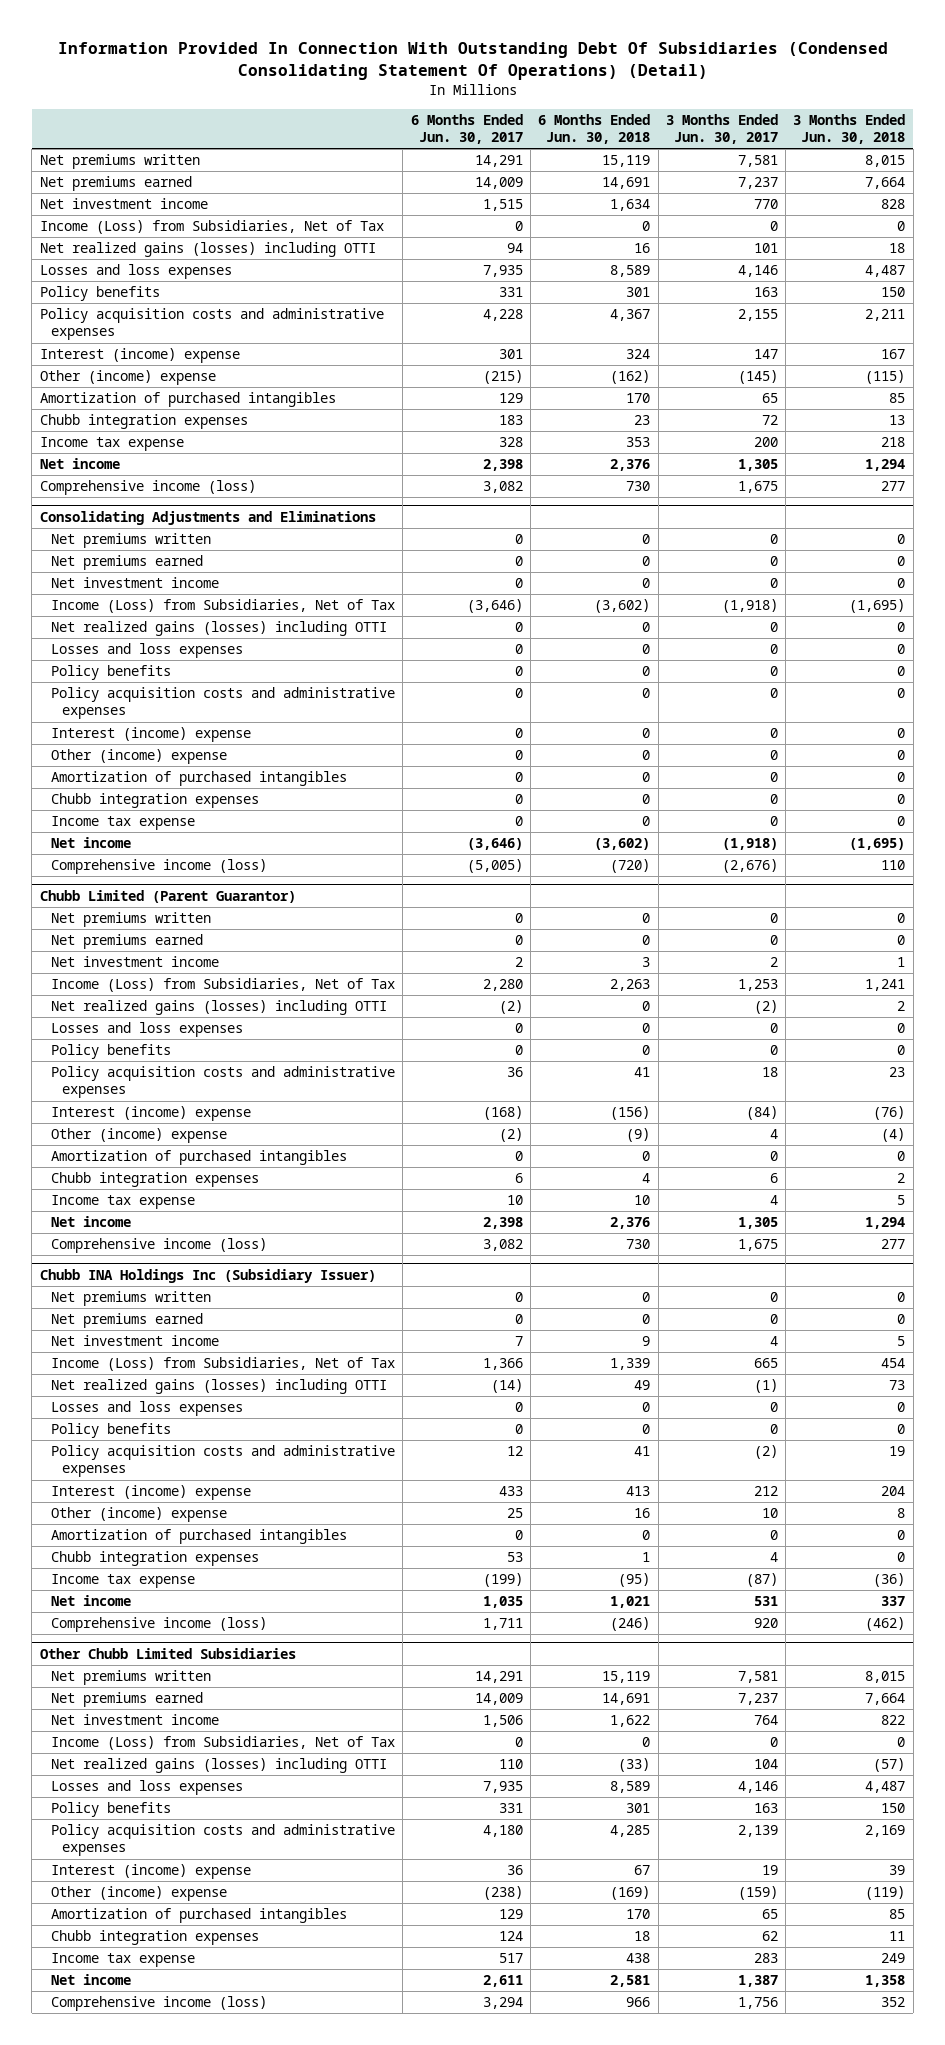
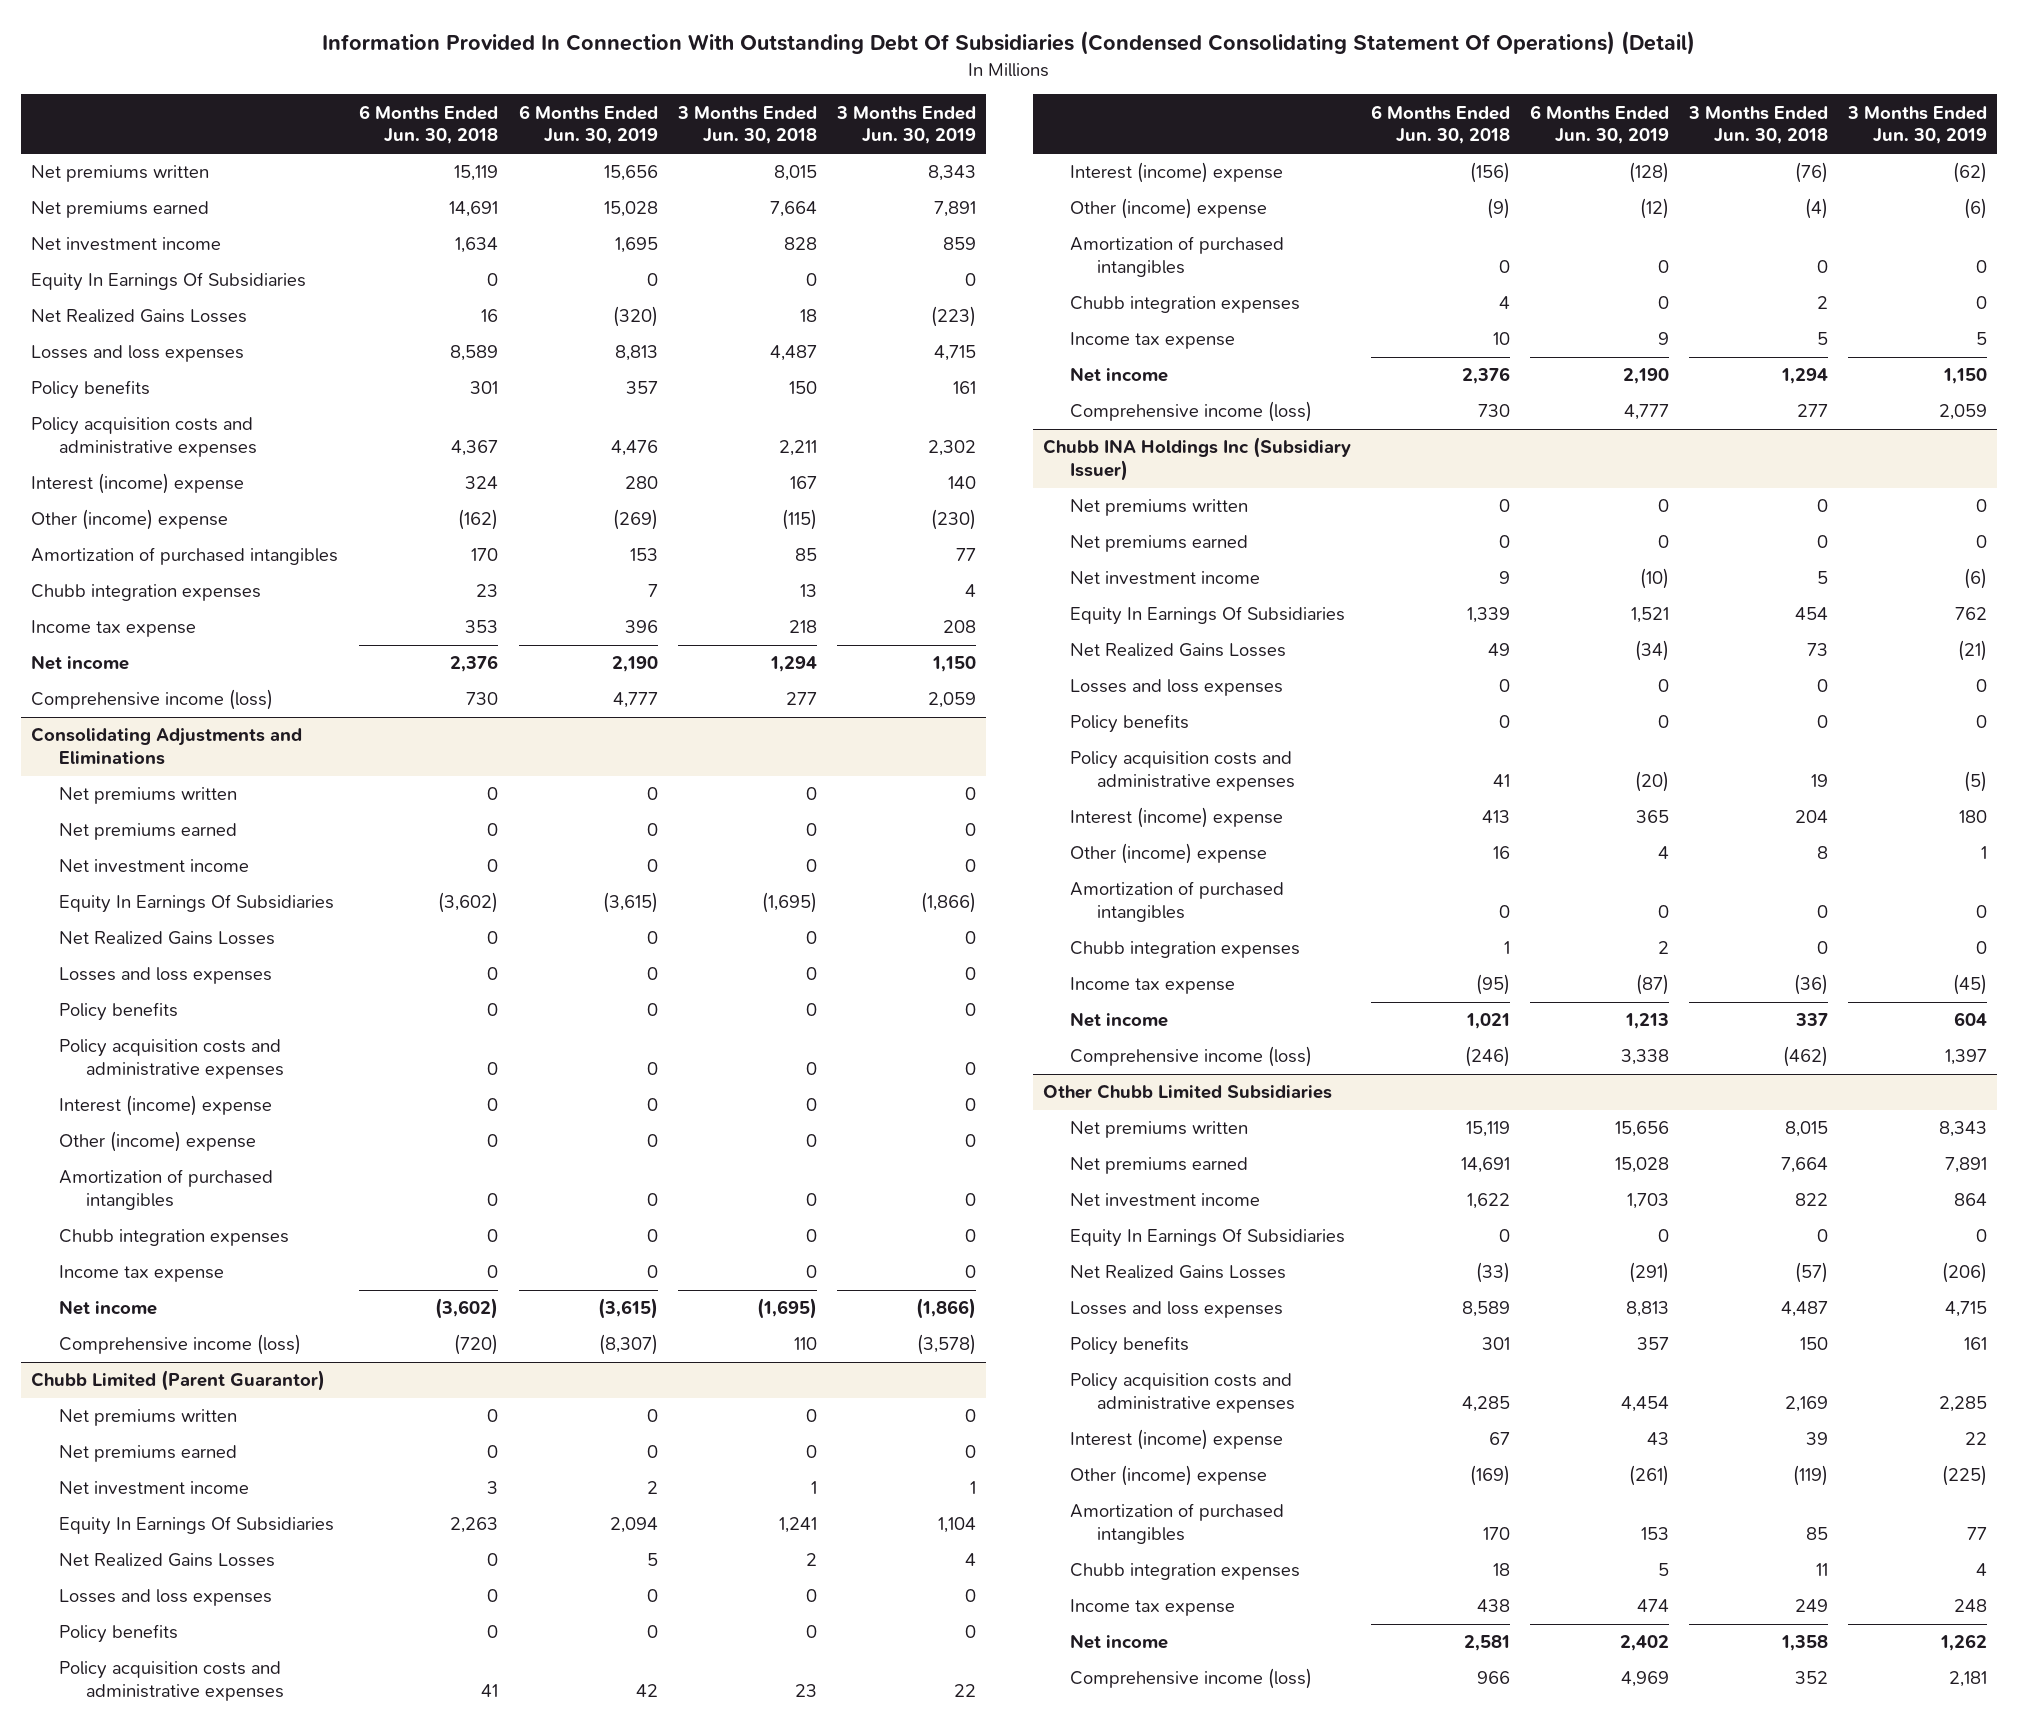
- | 6 Months Ended Jun. 30, 2017 | 6 Months Ended Jun. 30, 2018 | 3 Months Ended Jun. 30, 2017 | 3 Months Ended Jun. 30, 2018
+ | 6 Months Ended Jun. 30, 2018 | 6 Months Ended Jun. 30, 2019 | 3 Months Ended Jun. 30, 2018 | 3 Months Ended Jun. 30, 2019
- Income (Loss) from Subsidiaries, Net of Tax | 0 | 0 | 0 | 0
- Net realized gains (losses) including OTTI | 94 | 16 | 101 | 18
+ Equity In Earnings Of Subsidiaries | 0 | 0 | 0 | 0
+ Net Realized Gains Losses | 16 | (320) | 18 | (223)
@ Consolidating Adjustments and Eliminations
- Income (Loss) from Subsidiaries, Net of Tax | (3,646) | (3,602) | (1,918) | (1,695)
- Net realized gains (losses) including OTTI | 0 | 0 | 0 | 0
+ Equity In Earnings Of Subsidiaries | (3,602) | (3,615) | (1,695) | (1,866)
+ Net Realized Gains Losses | 0 | 0 | 0 | 0
@ Chubb Limited (Parent Guarantor)
- Income (Loss) from Subsidiaries, Net of Tax | 2,280 | 2,263 | 1,253 | 1,241
- Net realized gains (losses) including OTTI | (2) | 0 | (2) | 2
+ Equity In Earnings Of Subsidiaries | 2,263 | 2,094 | 1,241 | 1,104
+ Net Realized Gains Losses | 0 | 5 | 2 | 4
@ Chubb INA Holdings Inc (Subsidiary Issuer)
- Income (Loss) from Subsidiaries, Net of Tax | 1,366 | 1,339 | 665 | 454
- Net realized gains (losses) including OTTI | (14) | 49 | (1) | 73
+ Equity In Earnings Of Subsidiaries | 1,339 | 1,521 | 454 | 762
+ Net Realized Gains Losses | 49 | (34) | 73 | (21)
@ Other Chubb Limited Subsidiaries
- Income (Loss) from Subsidiaries, Net of Tax | 0 | 0 | 0 | 0
- Net realized gains (losses) including OTTI | 110 | (33) | 104 | (57)
+ Equity In Earnings Of Subsidiaries | 0 | 0 | 0 | 0
+ Net Realized Gains Losses | (33) | (291) | (57) | (206)

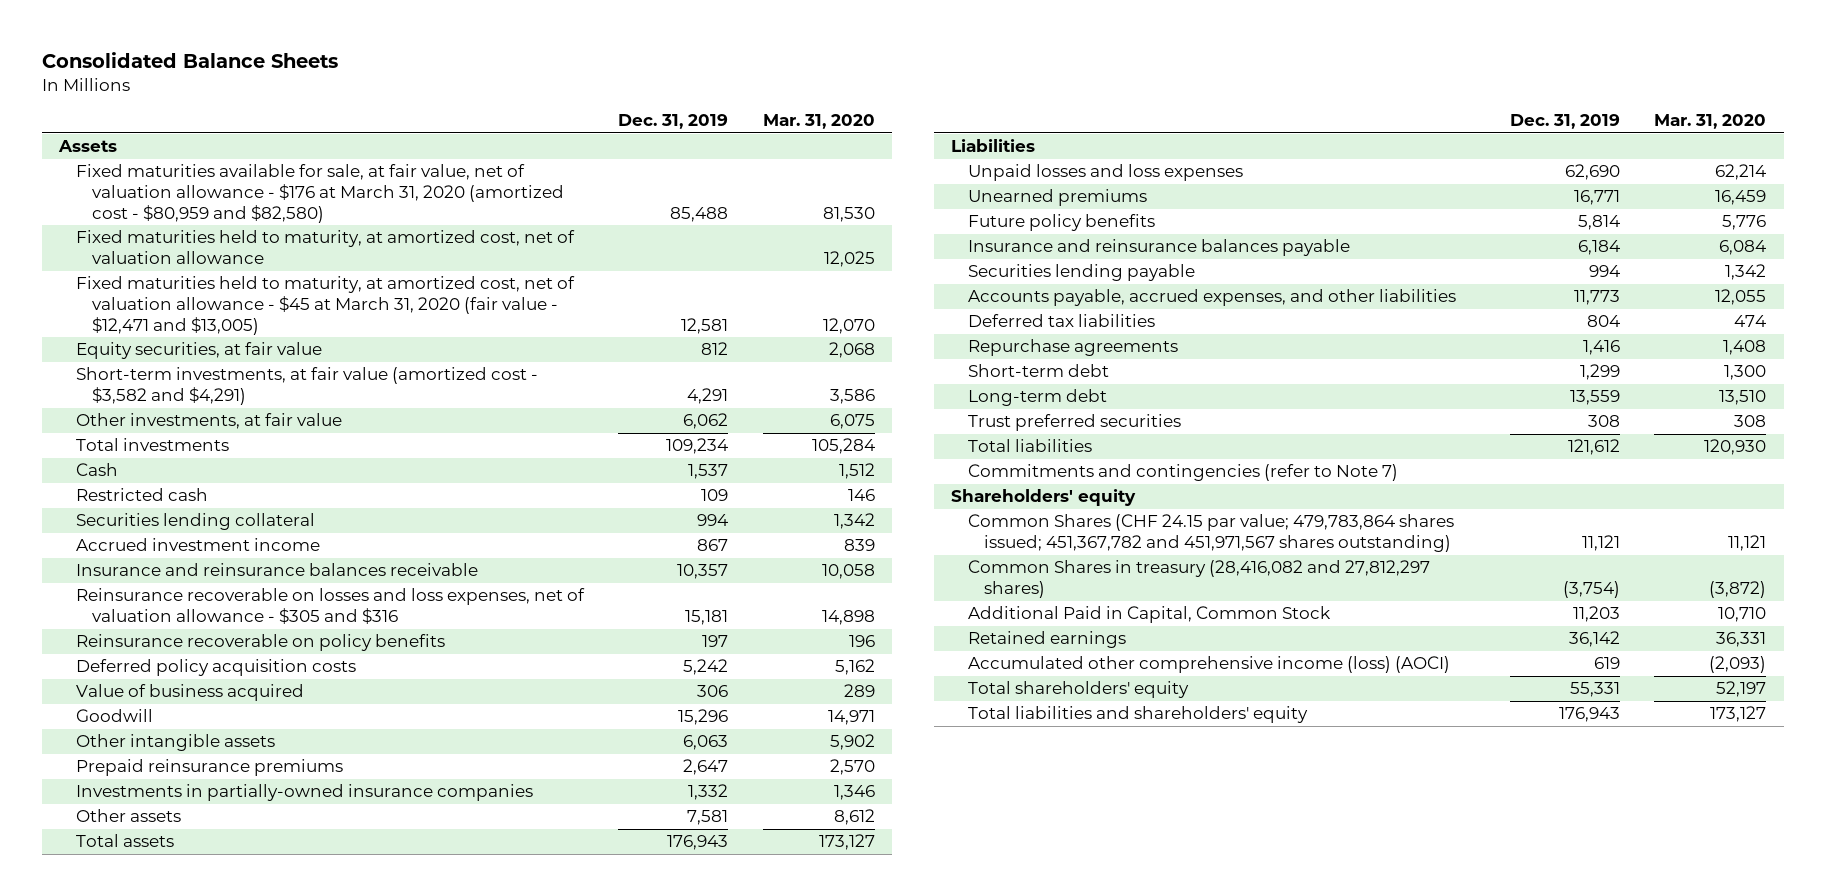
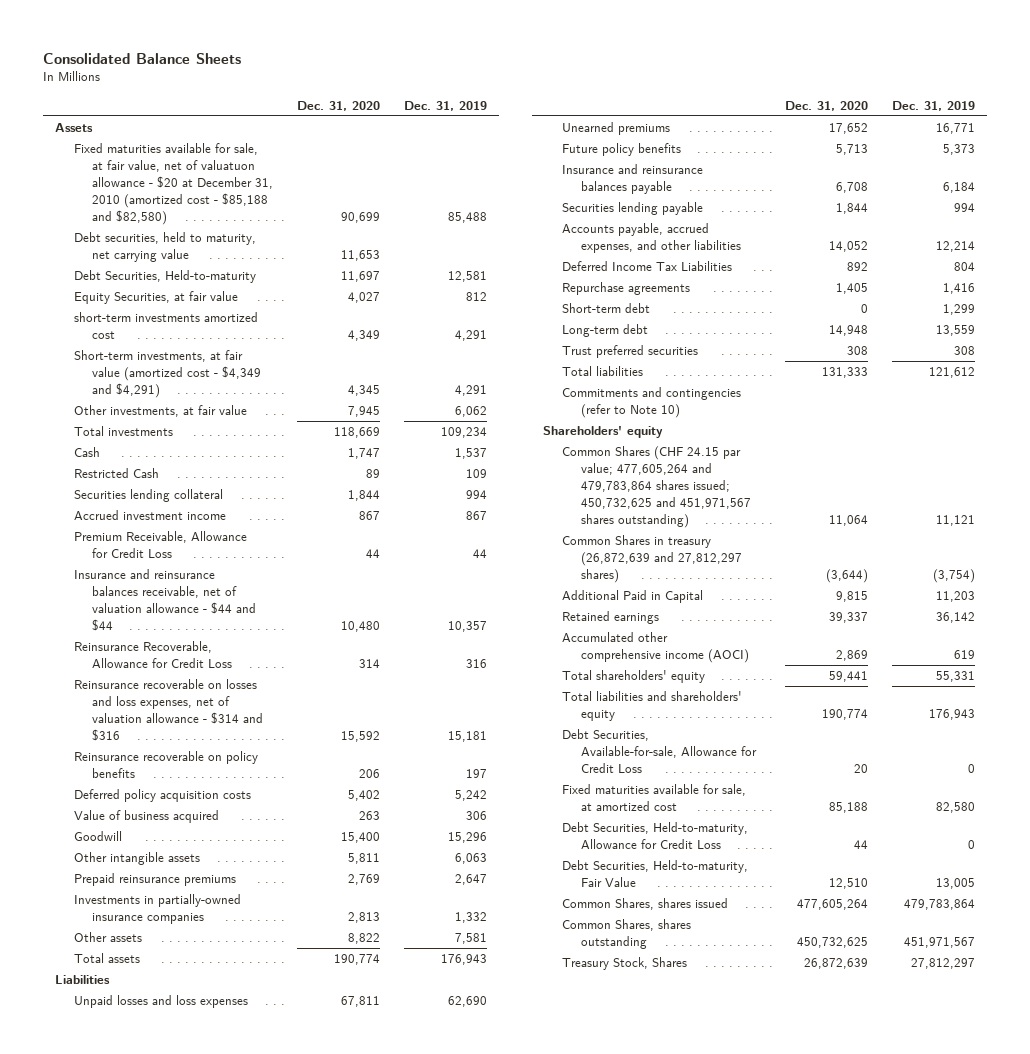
- | Dec. 31, 2019 | Mar. 31, 2020
+ | Dec. 31, 2020 | Dec. 31, 2019
- Fixed maturities available for sale, at fair value, net of valuation allowance - $176 at March 31, 2020 (amortized cost - $80,959 and $82,580) | 85,488 | 81,530
- Fixed maturities held to maturity, at amortized cost, net of valuation allowance | | 12,025
- Fixed maturities held to maturity, at amortized cost, net of valuation allowance - $45 at March 31, 2020 (fair value - $12,471 and $13,005) | 12,581 | 12,070
- Equity securities, at fair value | 812 | 2,068
- Short-term investments, at fair value (amortized cost - $3,582 and $4,291) | 4,291 | 3,586
+ Fixed maturities available for sale, at fair value, net of valuatuon allowance - $20 at December 31, 2010 (amortized cost - $85,188 and $82,580) | 90,699 | 85,488
+ Debt securities, held to maturity, net carrying value | 11,653 |
+ Debt Securities, Held-to-maturity | 11,697 | 12,581
+ Equity Securities, at fair value | 4,027 | 812
+ short-term investments amortized cost | 4,349 | 4,291
+ Short-term investments, at fair value (amortized cost - $4,349 and $4,291) | 4,345 | 4,291
- Restricted cash | 109 | 146
+ Restricted Cash | 89 | 109
- Insurance and reinsurance balances receivable | 10,357 | 10,058
- Reinsurance recoverable on losses and loss expenses, net of valuation allowance - $305 and $316 | 15,181 | 14,898
+ Premium Receivable, Allowance for Credit Loss | 44 | 44
+ Insurance and reinsurance balances receivable, net of valuation allowance - $44 and $44 | 10,480 | 10,357
+ Reinsurance Recoverable, Allowance for Credit Loss | 314 | 316
+ Reinsurance recoverable on losses and loss expenses, net of valuation allowance - $314 and $316 | 15,592 | 15,181
- Future policy benefits | 5,814 | 5,776
+ Future policy benefits | 5,713 | 5,373
- Accounts payable, accrued expenses, and other liabilities | 11,773 | 12,055
- Deferred tax liabilities | 804 | 474
+ Accounts payable, accrued expenses, and other liabilities | 14,052 | 12,214
+ Deferred Income Tax Liabilities | 892 | 804
- Commitments and contingencies (refer to Note 7)
+ Commitments and contingencies (refer to Note 10)
- Common Shares (CHF 24.15 par value; 479,783,864 shares issued; 451,367,782 and 451,971,567 shares outstanding) | 11,121 | 11,121
- Common Shares in treasury (28,416,082 and 27,812,297 shares) | (3,754) | (3,872)
- Additional Paid in Capital, Common Stock | 11,203 | 10,710
+ Common Shares (CHF 24.15 par value; 477,605,264 and 479,783,864 shares issued; 450,732,625 and 451,971,567 shares outstanding) | 11,064 | 11,121
+ Common Shares in treasury (26,872,639 and 27,812,297 shares) | (3,644) | (3,754)
+ Additional Paid in Capital | 9,815 | 11,203
- Accumulated other comprehensive income (loss) (AOCI) | 619 | (2,093)
+ Accumulated other comprehensive income (AOCI) | 2,869 | 619
+ Debt Securities, Available-for-sale, Allowance for Credit Loss | 20 | 0
+ Fixed maturities available for sale, at amortized cost | 85,188 | 82,580
+ Debt Securities, Held-to-maturity, Allowance for Credit Loss | 44 | 0
+ Debt Securities, Held-to-maturity, Fair Value | 12,510 | 13,005
+ Common Shares, shares issued | 477,605,264 | 479,783,864
+ Common Shares, shares outstanding | 450,732,625 | 451,971,567
+ Treasury Stock, Shares | 26,872,639 | 27,812,297

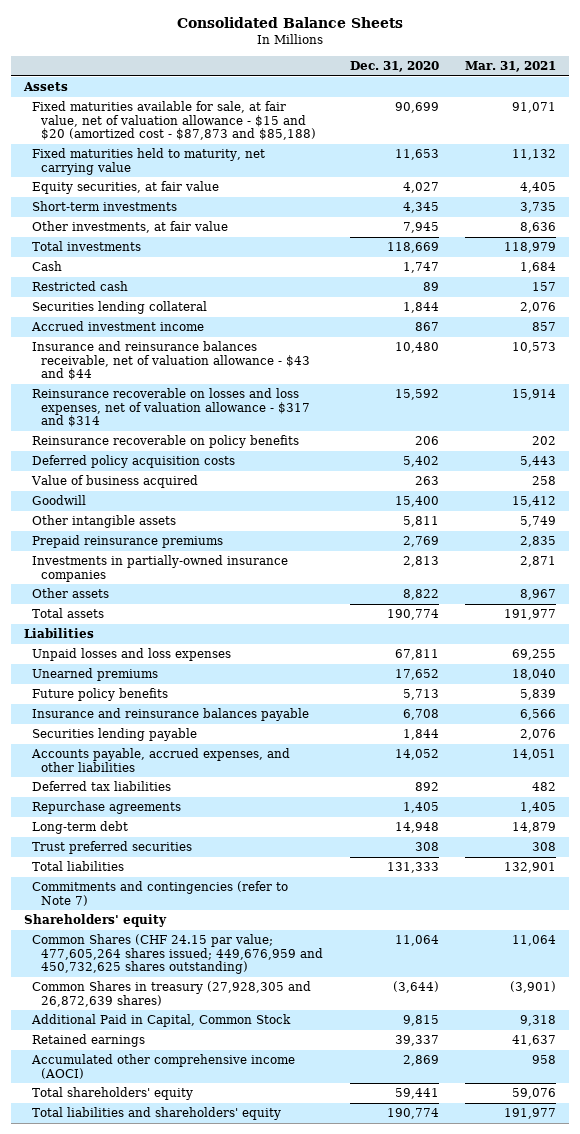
- | Dec. 31, 2020 | Dec. 31, 2019
+ | Dec. 31, 2020 | Mar. 31, 2021
- Fixed maturities available for sale, at fair value, net of valuatuon allowance - $20 at December 31, 2010 (amortized cost - $85,188 and $82,580) | 90,699 | 85,488
- Debt securities, held to maturity, net carrying value | 11,653 |
- Debt Securities, Held-to-maturity | 11,697 | 12,581
- Equity Securities, at fair value | 4,027 | 812
- short-term investments amortized cost | 4,349 | 4,291
- Short-term investments, at fair value (amortized cost - $4,349 and $4,291) | 4,345 | 4,291
+ Fixed maturities available for sale, at fair value, net of valuation allowance - $15 and $20 (amortized cost - $87,873 and $85,188) | 90,699 | 91,071
+ Fixed maturities held to maturity, net carrying value | 11,653 | 11,132
+ Equity securities, at fair value | 4,027 | 4,405
+ Short-term investments | 4,345 | 3,735
- Restricted Cash | 89 | 109
+ Restricted cash | 89 | 157
- Premium Receivable, Allowance for Credit Loss | 44 | 44
- Insurance and reinsurance balances receivable, net of valuation allowance - $44 and $44 | 10,480 | 10,357
- Reinsurance Recoverable, Allowance for Credit Loss | 314 | 316
- Reinsurance recoverable on losses and loss expenses, net of valuation allowance - $314 and $316 | 15,592 | 15,181
+ Insurance and reinsurance balances receivable, net of valuation allowance - $43 and $44 | 10,480 | 10,573
+ Reinsurance recoverable on losses and loss expenses, net of valuation allowance - $317 and $314 | 15,592 | 15,914
- Deferred Income Tax Liabilities | 892 | 804
+ Deferred tax liabilities | 892 | 482
- Short-term debt | 0 | 1,299
- Commitments and contingencies (refer to Note 10)
+ Commitments and contingencies (refer to Note 7)
- Common Shares (CHF 24.15 par value; 477,605,264 and 479,783,864 shares issued; 450,732,625 and 451,971,567 shares outstanding) | 11,064 | 11,121
- Common Shares in treasury (26,872,639 and 27,812,297 shares) | (3,644) | (3,754)
- Additional Paid in Capital | 9,815 | 11,203
+ Common Shares (CHF 24.15 par value; 477,605,264 shares issued; 449,676,959 and 450,732,625 shares outstanding) | 11,064 | 11,064
+ Common Shares in treasury (27,928,305 and 26,872,639 shares) | (3,644) | (3,901)
+ Additional Paid in Capital, Common Stock | 9,815 | 9,318
- Debt Securities, Available-for-sale, Allowance for Credit Loss | 20 | 0
- Fixed maturities available for sale, at amortized cost | 85,188 | 82,580
- Debt Securities, Held-to-maturity, Allowance for Credit Loss | 44 | 0
- Debt Securities, Held-to-maturity, Fair Value | 12,510 | 13,005
- Common Shares, shares issued | 477,605,264 | 479,783,864
- Common Shares, shares outstanding | 450,732,625 | 451,971,567
- Treasury Stock, Shares | 26,872,639 | 27,812,297

